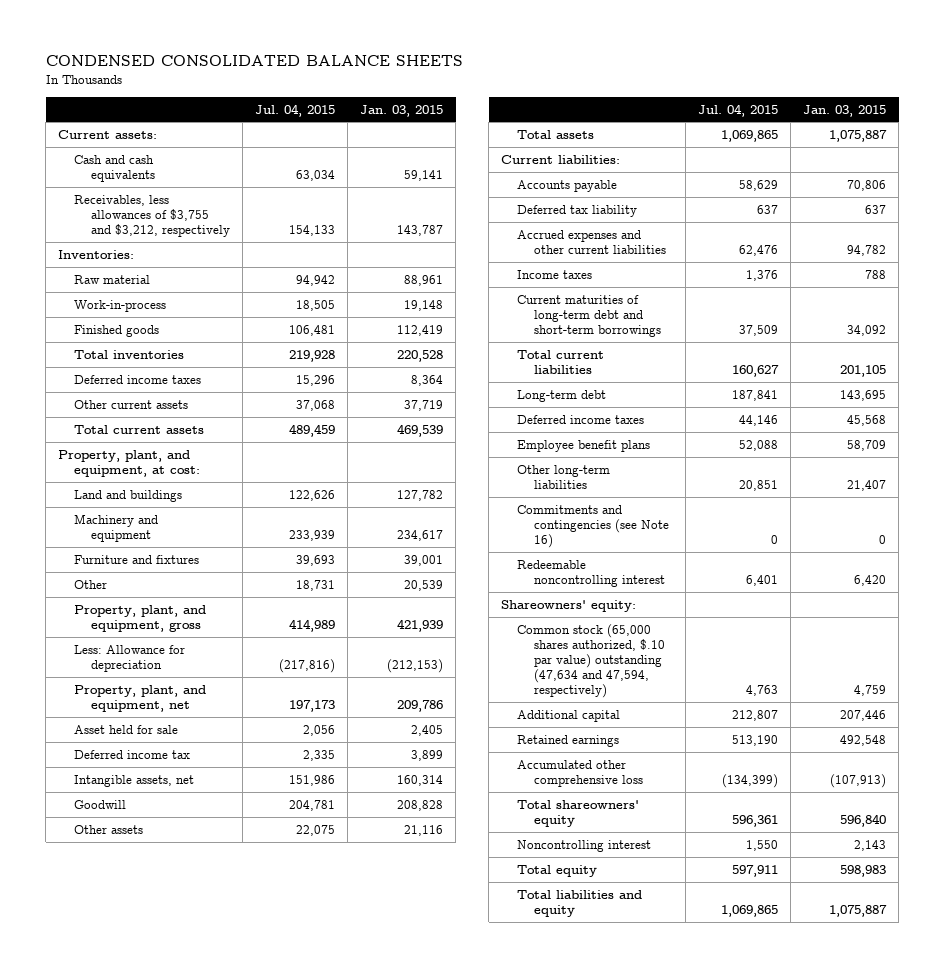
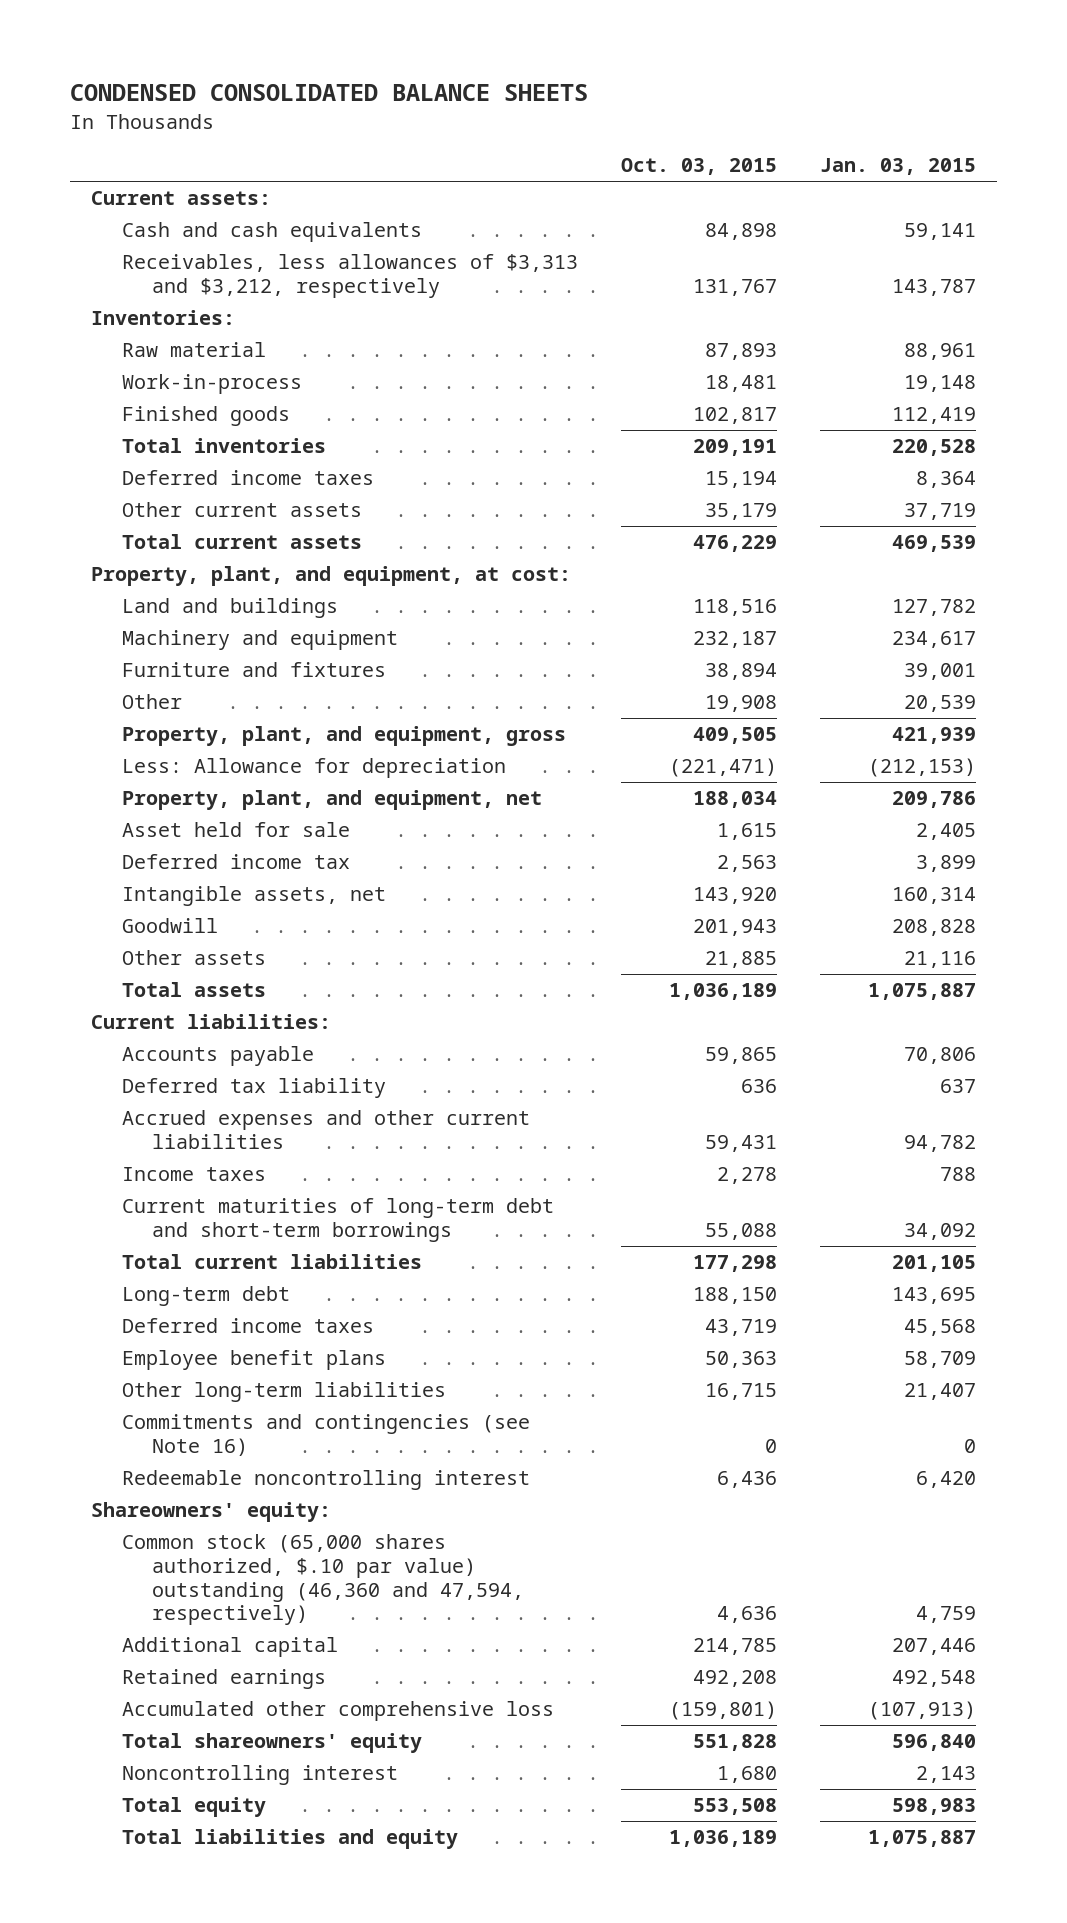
- | Jul. 04, 2015 | Jan. 03, 2015
+ | Oct. 03, 2015 | Jan. 03, 2015
- Receivables, less allowances of $3,755 and $3,212, respectively | 154,133 | 143,787
+ Receivables, less allowances of $3,313 and $3,212, respectively | 131,767 | 143,787
- Common stock (65,000 shares authorized, $.10 par value) outstanding (47,634 and 47,594, respectively) | 4,763 | 4,759
+ Common stock (65,000 shares authorized, $.10 par value) outstanding (46,360 and 47,594, respectively) | 4,636 | 4,759

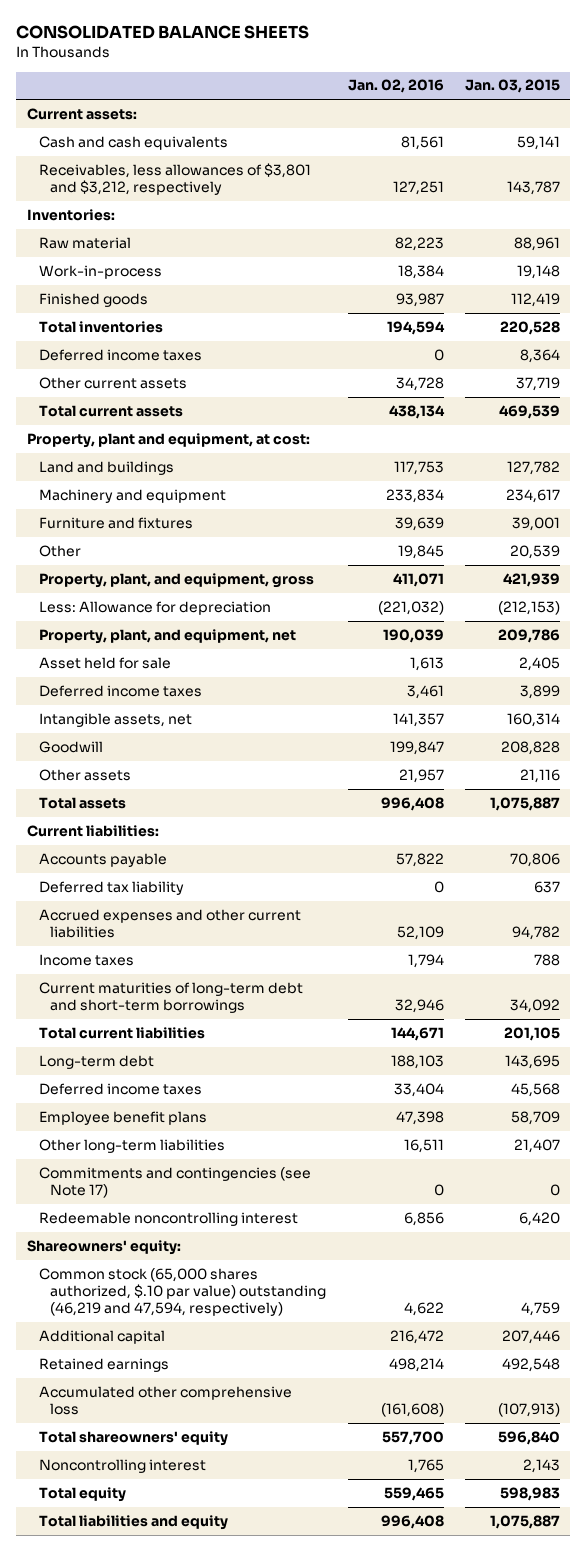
- CONDENSED CONSOLIDATED BALANCE SHEETS
+ CONSOLIDATED BALANCE SHEETS
- | Oct. 03, 2015 | Jan. 03, 2015
+ | Jan. 02, 2016 | Jan. 03, 2015
- Receivables, less allowances of $3,313 and $3,212, respectively | 131,767 | 143,787
+ Receivables, less allowances of $3,801 and $3,212, respectively | 127,251 | 143,787
- Property, plant, and equipment, at cost:
+ Property, plant and equipment, at cost:
- Deferred income tax | 2,563 | 3,899
+ Deferred income taxes | 3,461 | 3,899
- Commitments and contingencies (see Note 16) | 0 | 0
+ Commitments and contingencies (see Note 17) | 0 | 0
- Common stock (65,000 shares authorized, $.10 par value) outstanding (46,360 and 47,594, respectively) | 4,636 | 4,759
+ Common stock (65,000 shares authorized, $.10 par value) outstanding (46,219 and 47,594, respectively) | 4,622 | 4,759

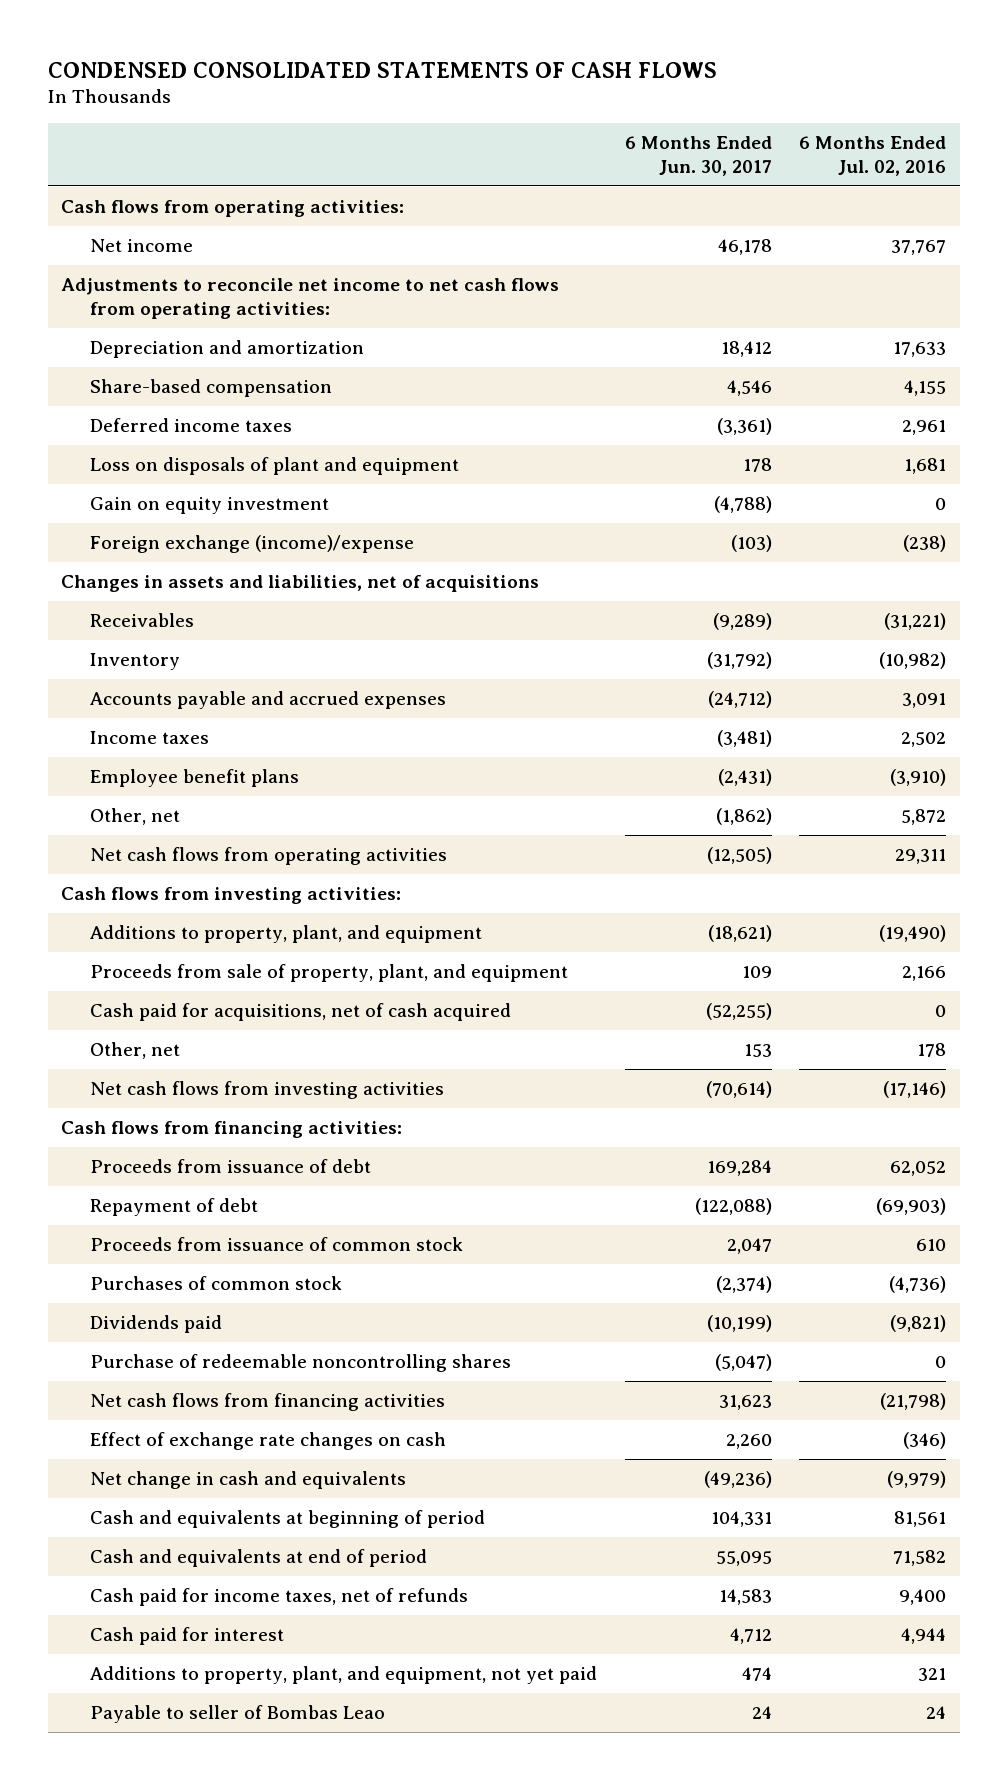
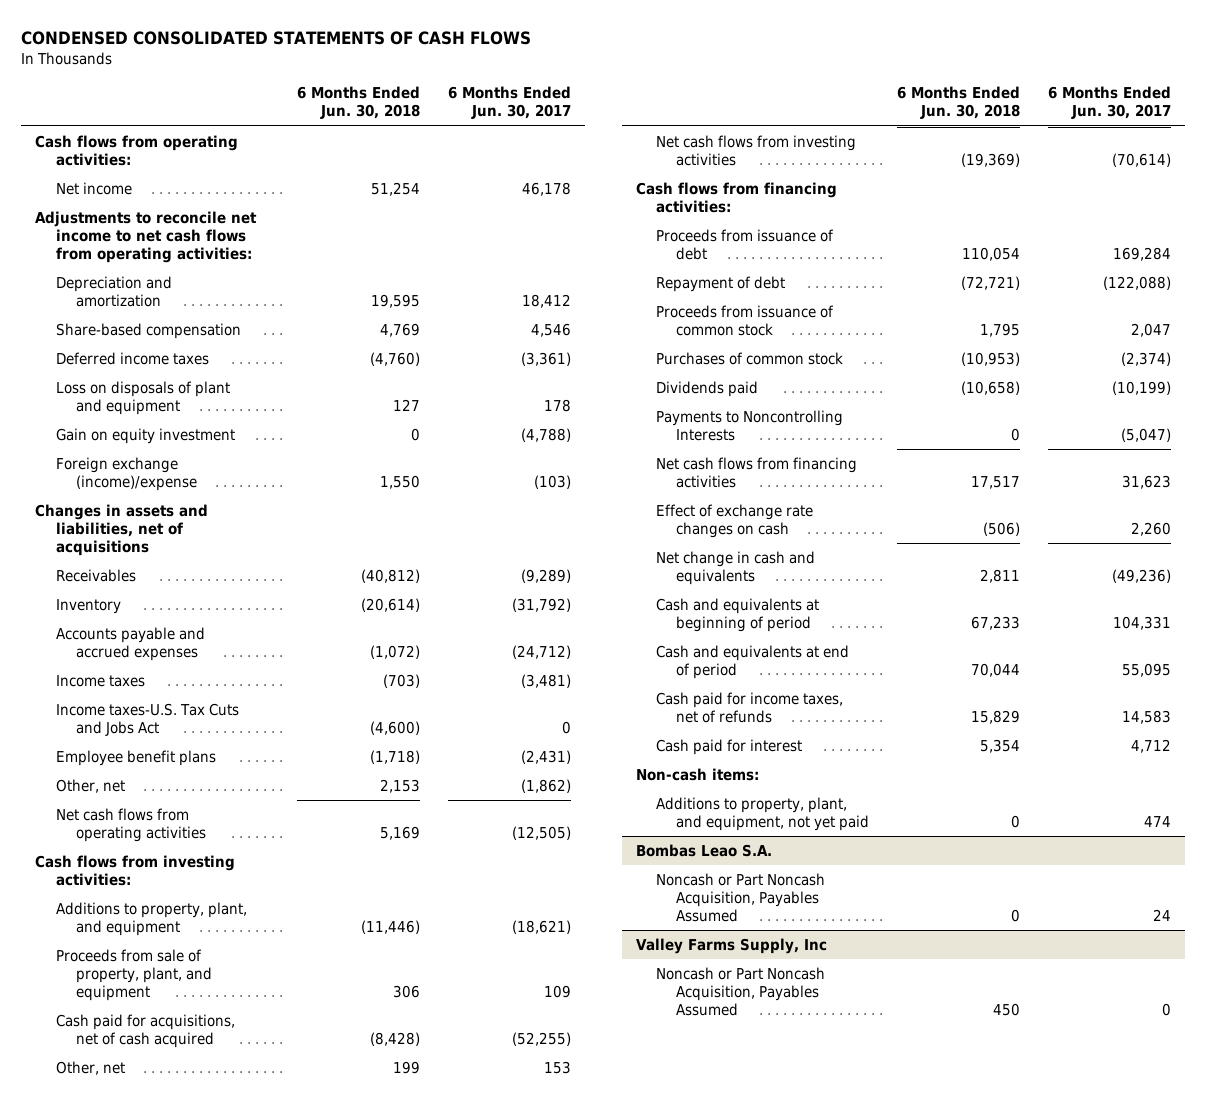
- | 6 Months Ended Jun. 30, 2017 | 6 Months Ended Jul. 02, 2016
+ | 6 Months Ended Jun. 30, 2018 | 6 Months Ended Jun. 30, 2017
+ Income taxes-U.S. Tax Cuts and Jobs Act | (4,600) | 0
- Purchase of redeemable noncontrolling shares | (5,047) | 0
+ Payments to Noncontrolling Interests | 0 | (5,047)
+ Non-cash items:
- Payable to seller of Bombas Leao | 24 | 24
+ Bombas Leao S.A.
+ Noncash or Part Noncash Acquisition, Payables Assumed | 0 | 24
+ Valley Farms Supply, Inc
+ Noncash or Part Noncash Acquisition, Payables Assumed | 450 | 0

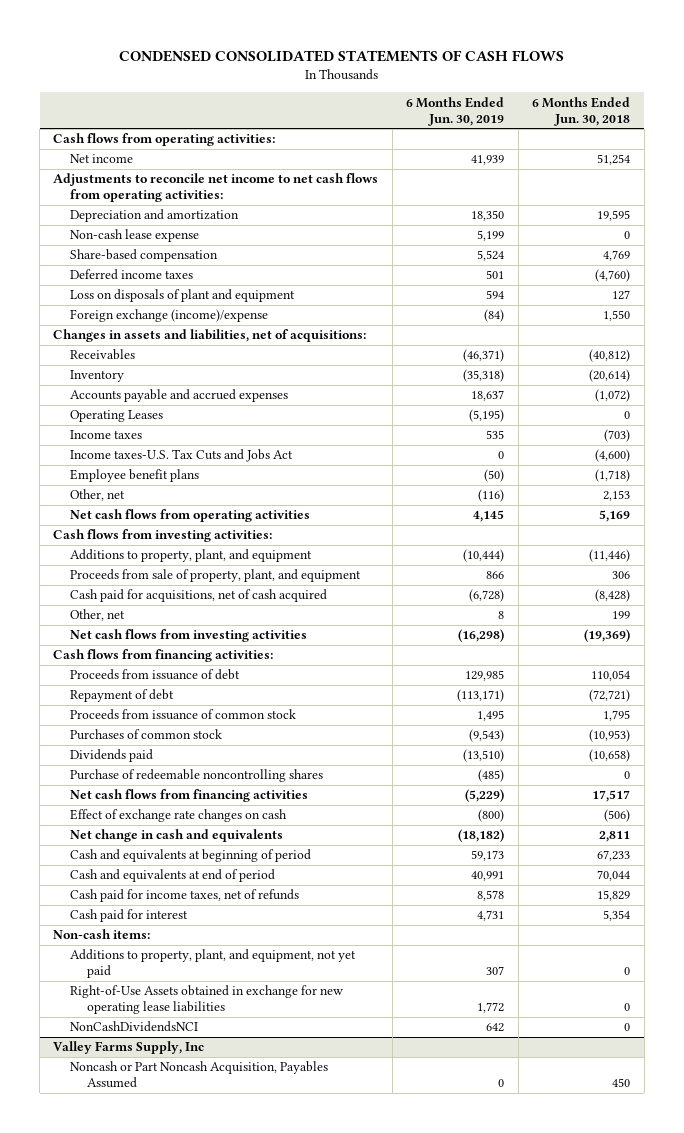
- | 6 Months Ended Jun. 30, 2018 | 6 Months Ended Jun. 30, 2017
+ | 6 Months Ended Jun. 30, 2019 | 6 Months Ended Jun. 30, 2018
+ Non-cash lease expense | 5,199 | 0
- Gain on equity investment | 0 | (4,788)
- Changes in assets and liabilities, net of acquisitions
+ Changes in assets and liabilities, net of acquisitions:
+ Operating Leases | (5,195) | 0
- Payments to Noncontrolling Interests | 0 | (5,047)
+ Purchase of redeemable noncontrolling shares | (485) | 0
- Bombas Leao S.A.
- Noncash or Part Noncash Acquisition, Payables Assumed | 0 | 24
+ Right-of-Use Assets obtained in exchange for new operating lease liabilities | 1,772 | 0
+ NonCashDividendsNCI | 642 | 0

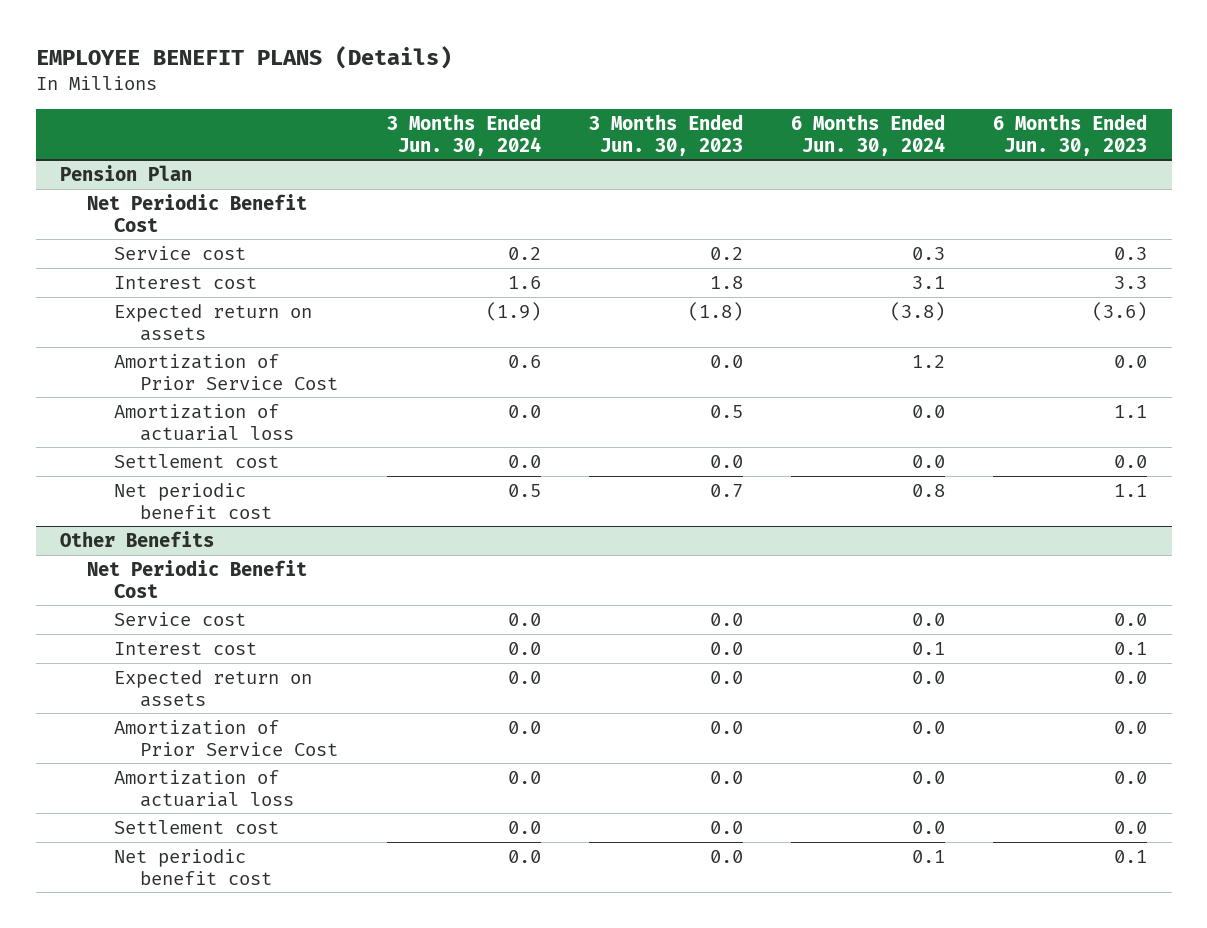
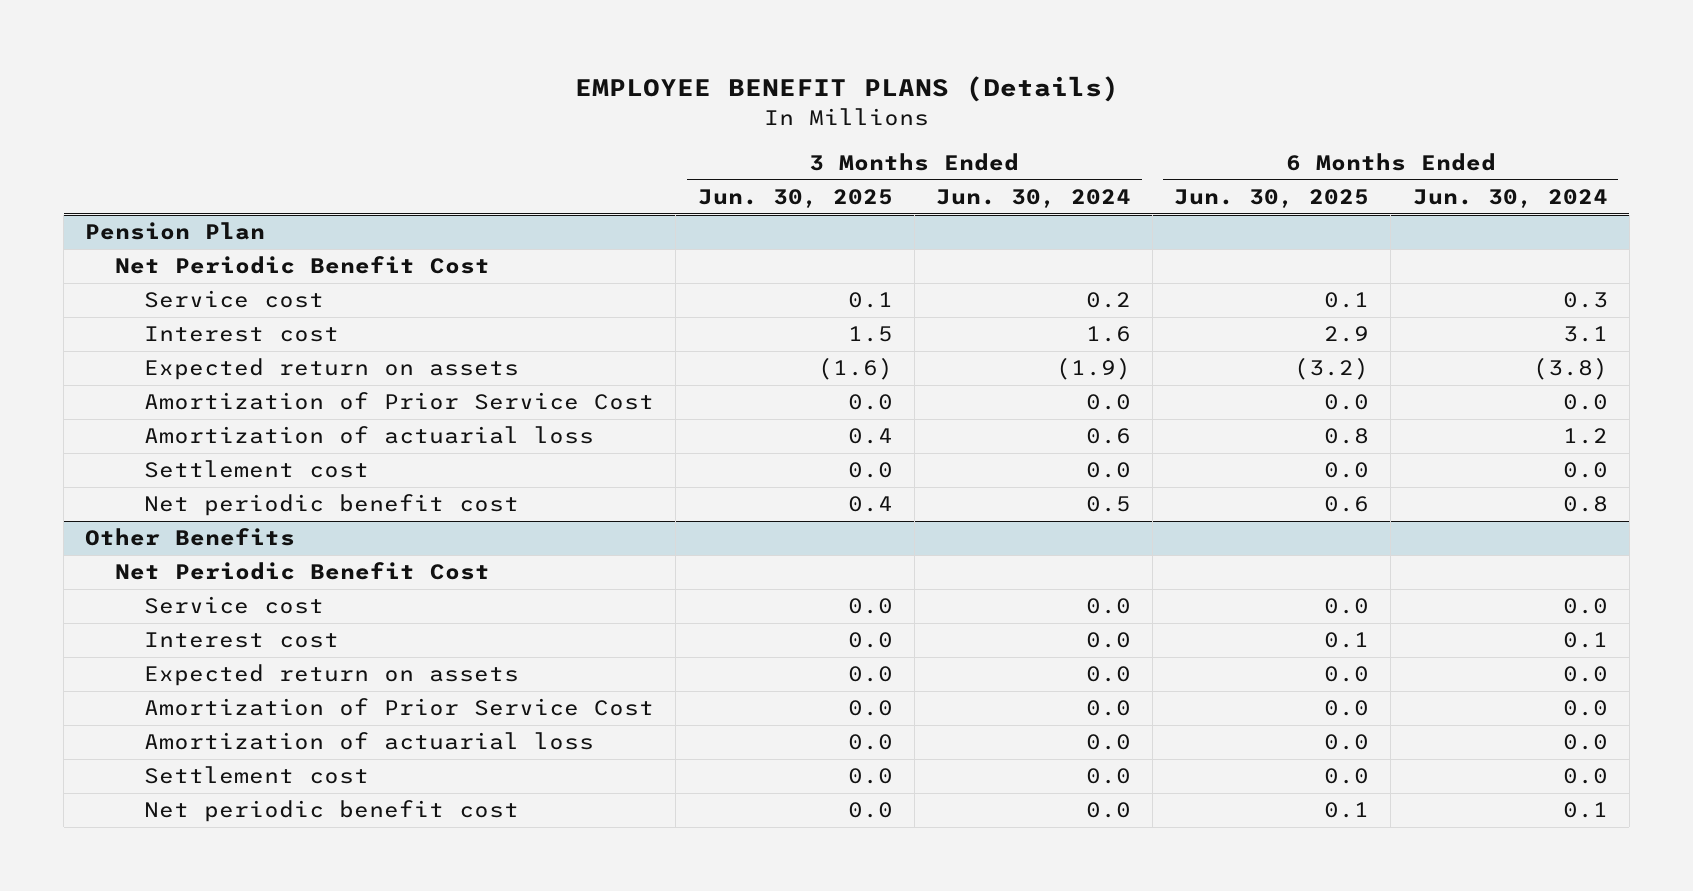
- | 3 Months Ended Jun. 30, 2024 | 3 Months Ended Jun. 30, 2023 | 6 Months Ended Jun. 30, 2024 | 6 Months Ended Jun. 30, 2023
+ | 3 Months Ended Jun. 30, 2025 | 3 Months Ended Jun. 30, 2024 | 6 Months Ended Jun. 30, 2025 | 6 Months Ended Jun. 30, 2024
@ Pension Plan
- Amortization of Prior Service Cost | 0.6 | 0.0 | 1.2 | 0.0
- Amortization of actuarial loss | 0.0 | 0.5 | 0.0 | 1.1
+ Amortization of Prior Service Cost | 0.0 | 0.0 | 0.0 | 0.0
+ Amortization of actuarial loss | 0.4 | 0.6 | 0.8 | 1.2

